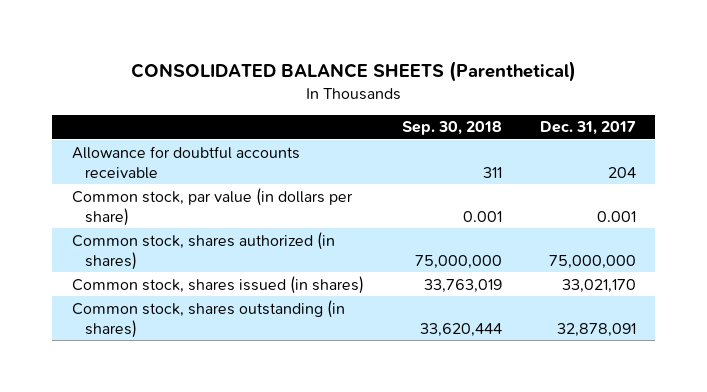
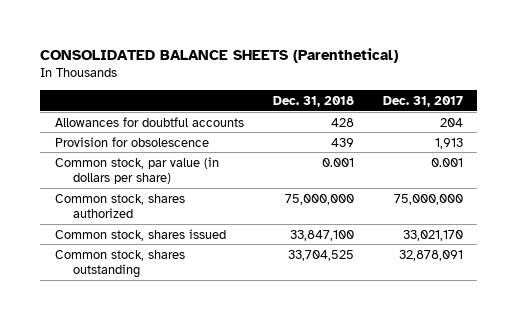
- | Sep. 30, 2018 | Dec. 31, 2017
+ | Dec. 31, 2018 | Dec. 31, 2017
- Allowance for doubtful accounts receivable | 311 | 204
+ Allowances for doubtful accounts | 428 | 204
+ Provision for obsolescence | 439 | 1,913
- Common stock, shares authorized (in shares) | 75,000,000 | 75,000,000
- Common stock, shares issued (in shares) | 33,763,019 | 33,021,170
- Common stock, shares outstanding (in shares) | 33,620,444 | 32,878,091
+ Common stock, shares authorized | 75,000,000 | 75,000,000
+ Common stock, shares issued | 33,847,100 | 33,021,170
+ Common stock, shares outstanding | 33,704,525 | 32,878,091

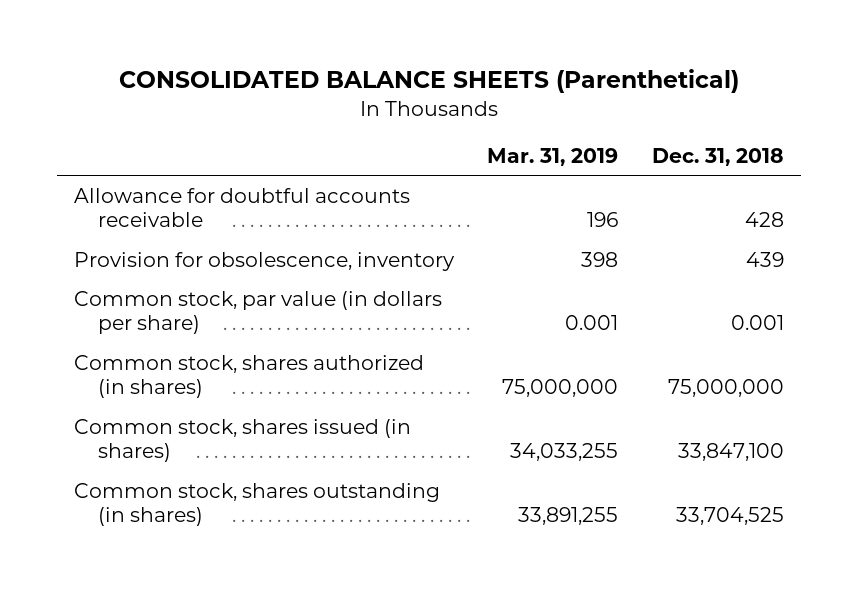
- | Dec. 31, 2018 | Dec. 31, 2017
+ | Mar. 31, 2019 | Dec. 31, 2018
- Allowances for doubtful accounts | 428 | 204
- Provision for obsolescence | 439 | 1,913
+ Allowance for doubtful accounts receivable | 196 | 428
+ Provision for obsolescence, inventory | 398 | 439
- Common stock, shares authorized | 75,000,000 | 75,000,000
- Common stock, shares issued | 33,847,100 | 33,021,170
- Common stock, shares outstanding | 33,704,525 | 32,878,091
+ Common stock, shares authorized (in shares) | 75,000,000 | 75,000,000
+ Common stock, shares issued (in shares) | 34,033,255 | 33,847,100
+ Common stock, shares outstanding (in shares) | 33,891,255 | 33,704,525

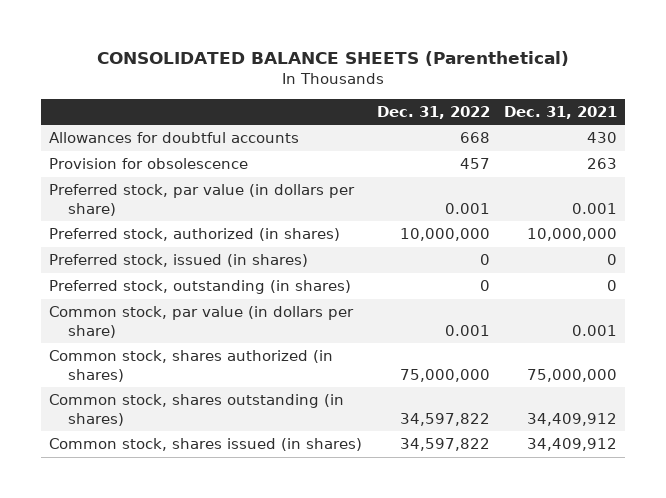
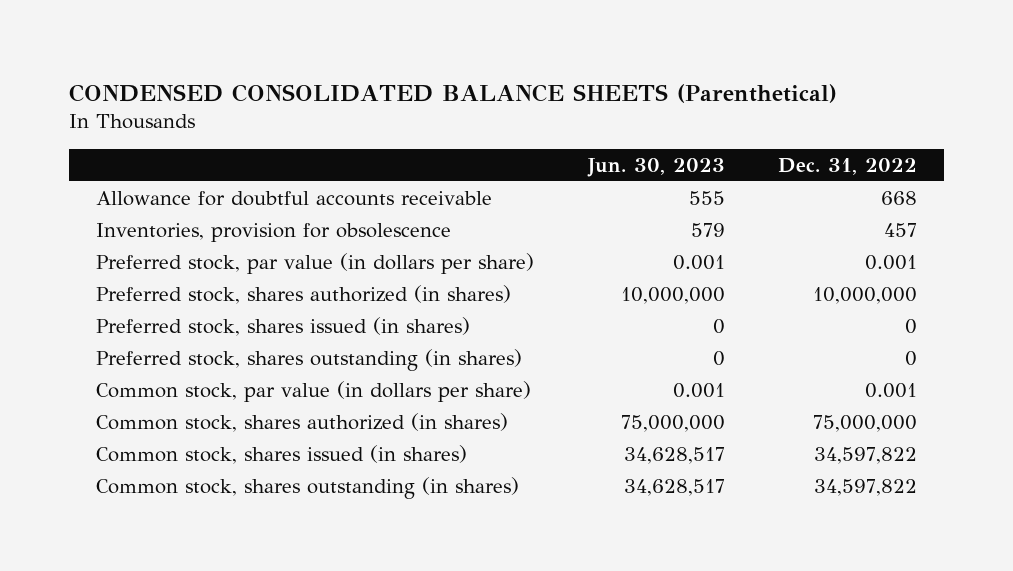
- CONSOLIDATED BALANCE SHEETS (Parenthetical)
+ CONDENSED CONSOLIDATED BALANCE SHEETS (Parenthetical)
- | Dec. 31, 2022 | Dec. 31, 2021
+ | Jun. 30, 2023 | Dec. 31, 2022
- Allowances for doubtful accounts | 668 | 430
- Provision for obsolescence | 457 | 263
+ Allowance for doubtful accounts receivable | 555 | 668
+ Inventories, provision for obsolescence | 579 | 457
- Preferred stock, authorized (in shares) | 10,000,000 | 10,000,000
- Preferred stock, issued (in shares) | 0 | 0
- Preferred stock, outstanding (in shares) | 0 | 0
+ Preferred stock, shares authorized (in shares) | 10,000,000 | 10,000,000
+ Preferred stock, shares issued (in shares) | 0 | 0
+ Preferred stock, shares outstanding (in shares) | 0 | 0
moved down: Common stock, shares outstanding (in shares) | 34,628,517 | 34,597,822

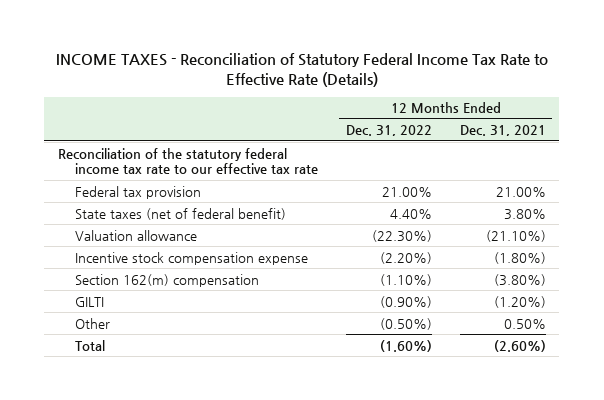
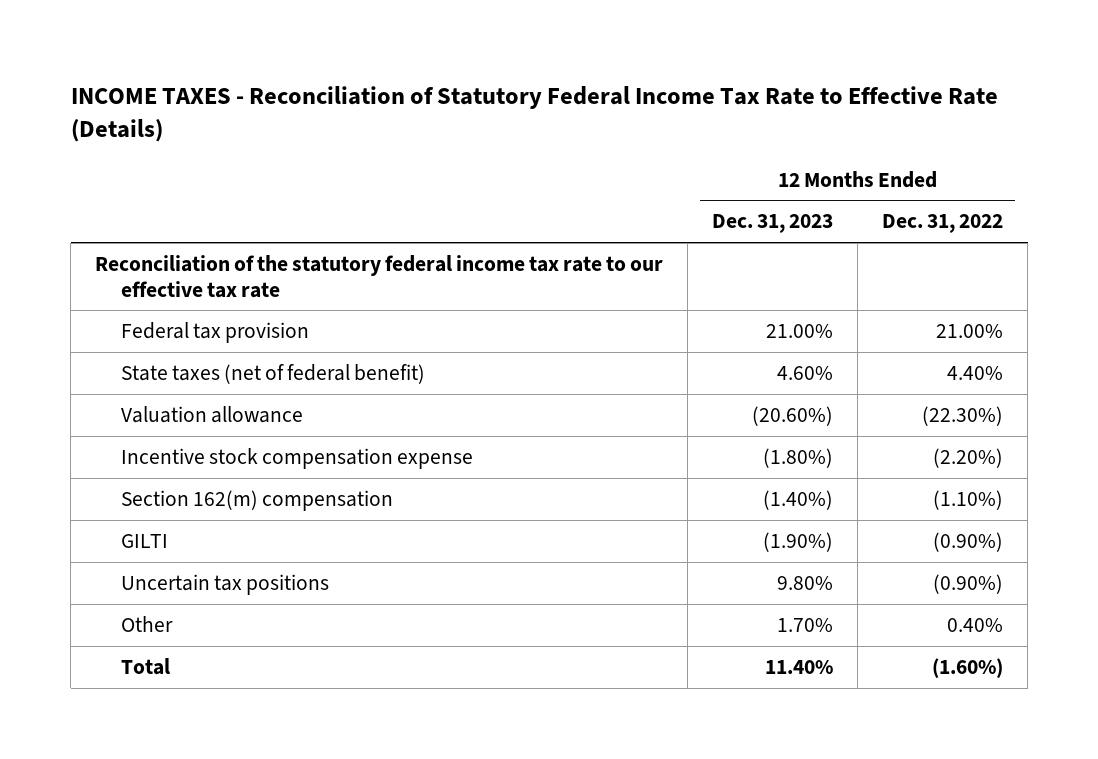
- | 12 Months Ended Dec. 31, 2022 | 12 Months Ended Dec. 31, 2021
+ | 12 Months Ended Dec. 31, 2023 | 12 Months Ended Dec. 31, 2022
- Other | (0.50%) | 0.50%
+ Uncertain tax positions | 9.80% | (0.90%)
+ Other | 1.70% | 0.40%

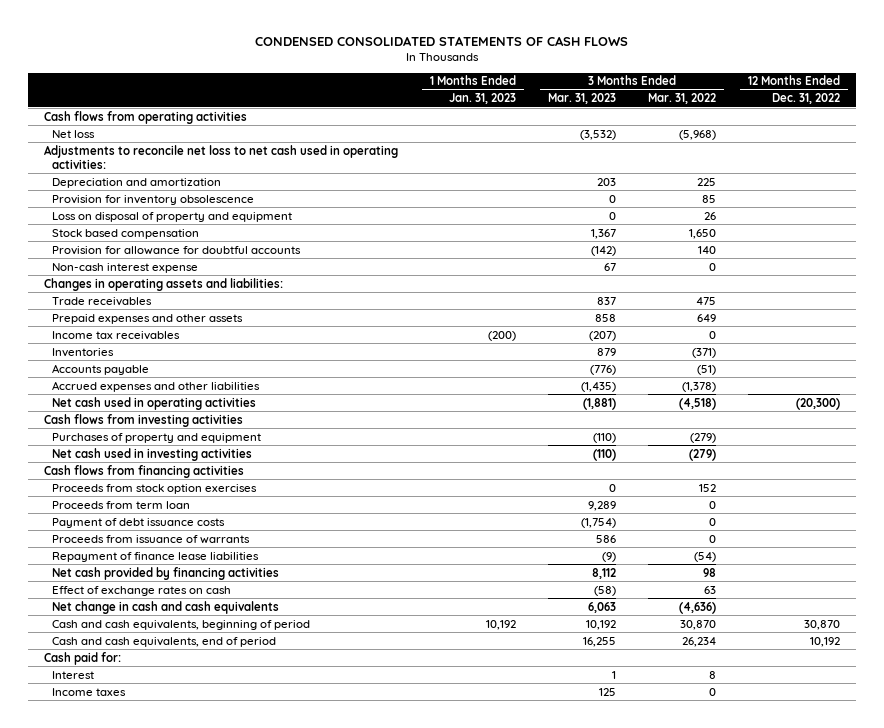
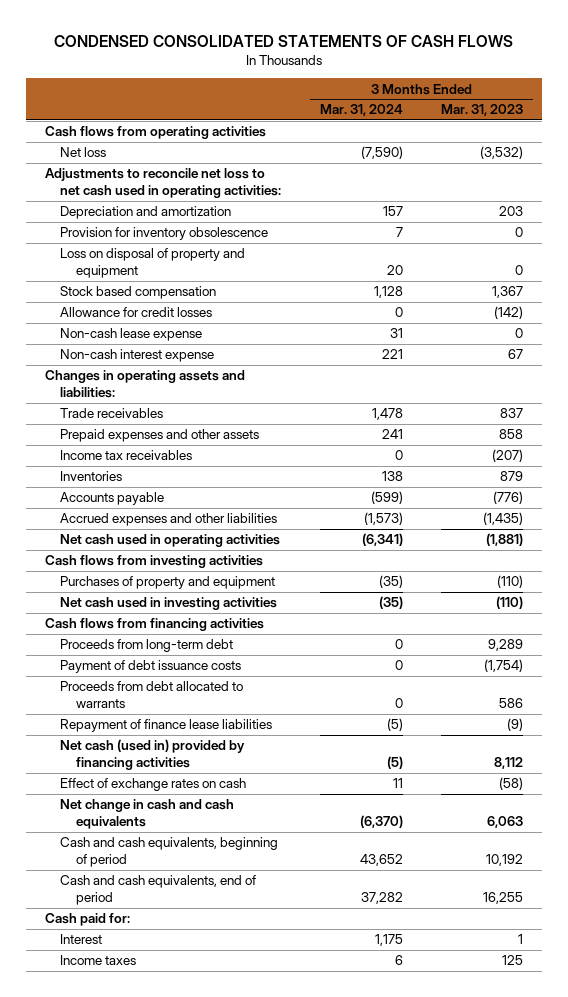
- | 1 Months Ended Jan. 31, 2023 | 3 Months Ended Mar. 31, 2023 | 3 Months Ended Mar. 31, 2022 | 12 Months Ended Dec. 31, 2022
+ | 3 Months Ended Mar. 31, 2024 | 3 Months Ended Mar. 31, 2023
- Provision for allowance for doubtful accounts | | (142) | 140 |
+ Allowance for credit losses | 0 | (142)
+ Non-cash lease expense | 31 | 0
- Proceeds from stock option exercises | | 0 | 152 |
- Proceeds from term loan | | 9,289 | 0 |
+ Proceeds from long-term debt | 0 | 9,289
- Proceeds from issuance of warrants | | 586 | 0 |
+ Proceeds from debt allocated to warrants | 0 | 586
- Net cash provided by financing activities | | 8,112 | 98 |
+ Net cash (used in) provided by financing activities | (5) | 8,112

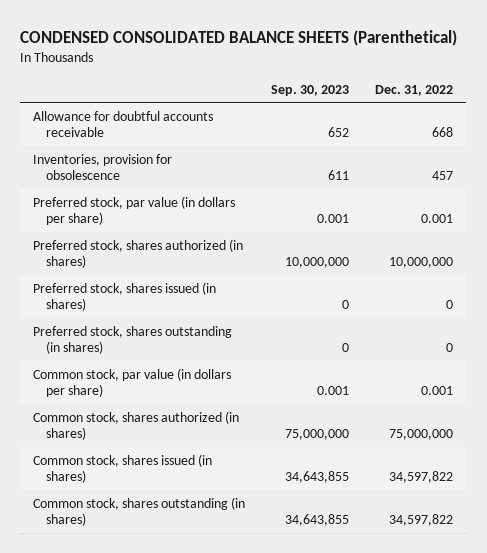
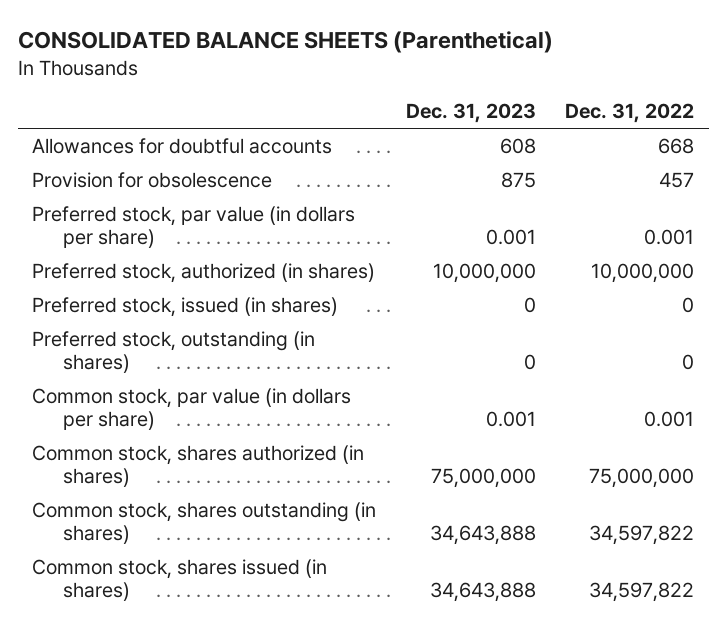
- CONDENSED CONSOLIDATED BALANCE SHEETS (Parenthetical)
+ CONSOLIDATED BALANCE SHEETS (Parenthetical)
- | Sep. 30, 2023 | Dec. 31, 2022
+ | Dec. 31, 2023 | Dec. 31, 2022
- Allowance for doubtful accounts receivable | 652 | 668
- Inventories, provision for obsolescence | 611 | 457
+ Allowances for doubtful accounts | 608 | 668
+ Provision for obsolescence | 875 | 457
- Preferred stock, shares authorized (in shares) | 10,000,000 | 10,000,000
- Preferred stock, shares issued (in shares) | 0 | 0
- Preferred stock, shares outstanding (in shares) | 0 | 0
+ Preferred stock, authorized (in shares) | 10,000,000 | 10,000,000
+ Preferred stock, issued (in shares) | 0 | 0
+ Preferred stock, outstanding (in shares) | 0 | 0
moved down: Common stock, shares issued (in shares) | 34,643,888 | 34,597,822

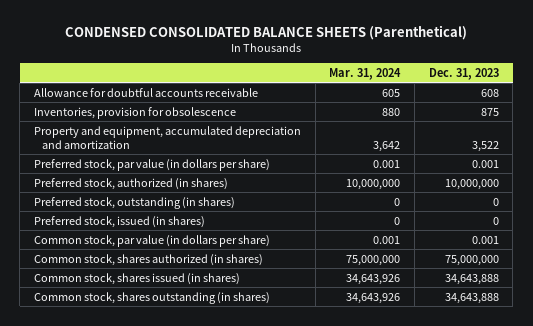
- CONSOLIDATED BALANCE SHEETS (Parenthetical)
+ CONDENSED CONSOLIDATED BALANCE SHEETS (Parenthetical)
- | Dec. 31, 2023 | Dec. 31, 2022
+ | Mar. 31, 2024 | Dec. 31, 2023
- Allowances for doubtful accounts | 608 | 668
- Provision for obsolescence | 875 | 457
+ Allowance for doubtful accounts receivable | 605 | 608
+ Inventories, provision for obsolescence | 880 | 875
+ Property and equipment, accumulated depreciation and amortization | 3,642 | 3,522
moved down: Preferred stock, issued (in shares) | 0 | 0
moved down: Common stock, shares outstanding (in shares) | 34,643,926 | 34,643,888

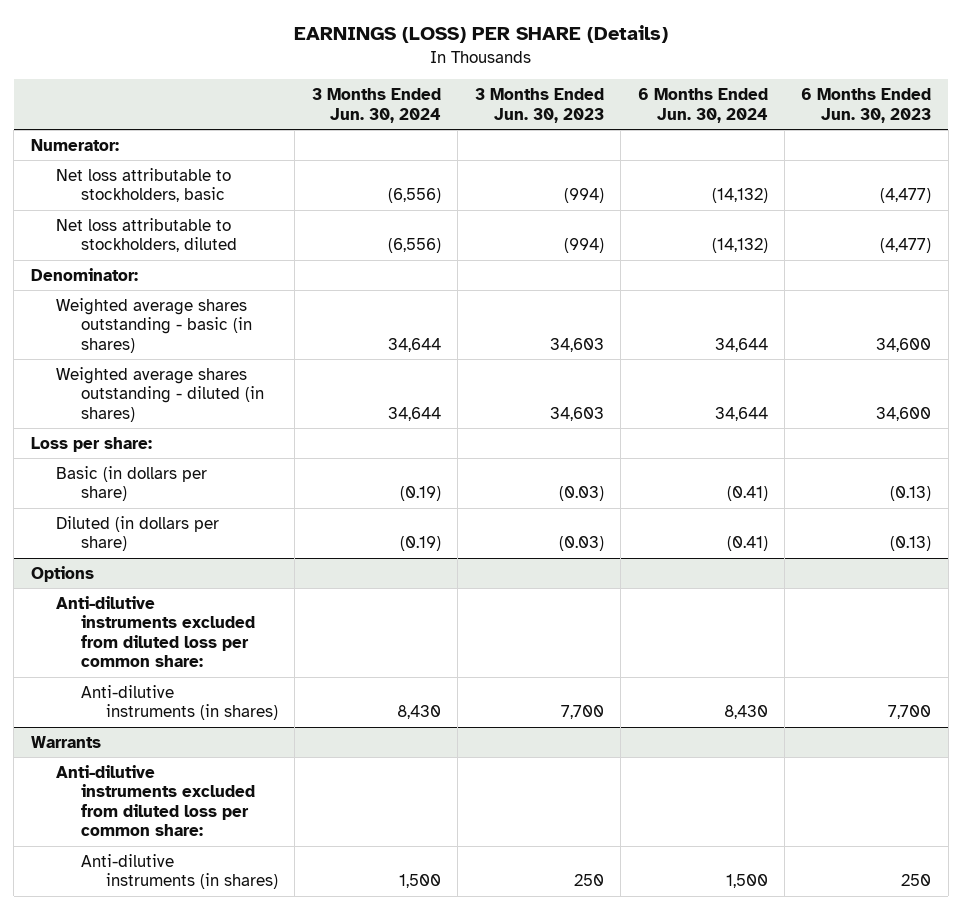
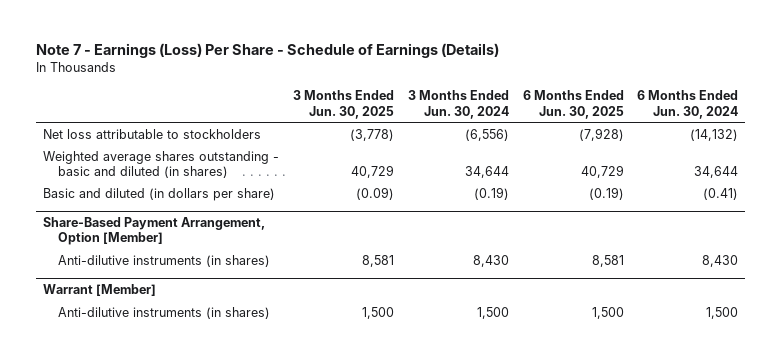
- EARNINGS (LOSS) PER SHARE (Details)
+ Note 7 - Earnings (Loss) Per Share - Schedule of Earnings (Details)
- | 3 Months Ended Jun. 30, 2024 | 3 Months Ended Jun. 30, 2023 | 6 Months Ended Jun. 30, 2024 | 6 Months Ended Jun. 30, 2023
+ | 3 Months Ended Jun. 30, 2025 | 3 Months Ended Jun. 30, 2024 | 6 Months Ended Jun. 30, 2025 | 6 Months Ended Jun. 30, 2024
- Numerator:
- Net loss attributable to stockholders, basic | (6,556) | (994) | (14,132) | (4,477)
- Net loss attributable to stockholders, diluted | (6,556) | (994) | (14,132) | (4,477)
- Denominator:
- Weighted average shares outstanding - basic (in shares) | 34,644 | 34,603 | 34,644 | 34,600
- Weighted average shares outstanding - diluted (in shares) | 34,644 | 34,603 | 34,644 | 34,600
- Loss per share:
- Basic (in dollars per share) | (0.19) | (0.03) | (0.41) | (0.13)
- Diluted (in dollars per share) | (0.19) | (0.03) | (0.41) | (0.13)
- Options
- Anti-dilutive instruments excluded from diluted loss per common share:
+ Net loss attributable to stockholders | (3,778) | (6,556) | (7,928) | (14,132)
+ Weighted average shares outstanding - basic and diluted (in shares) | 40,729 | 34,644 | 40,729 | 34,644
+ Basic and diluted (in dollars per share) | (0.09) | (0.19) | (0.19) | (0.41)
+ Share-Based Payment Arrangement, Option [Member]
- Warrants
- Anti-dilutive instruments excluded from diluted loss per common share:
+ Warrant [Member]

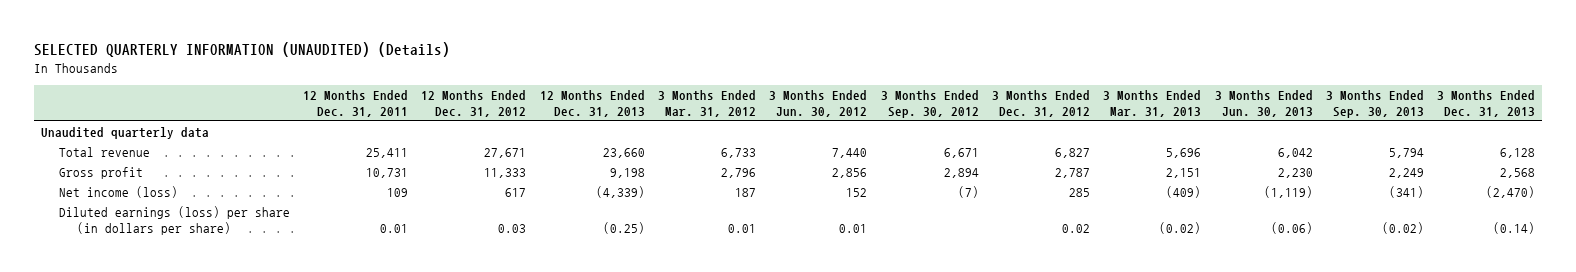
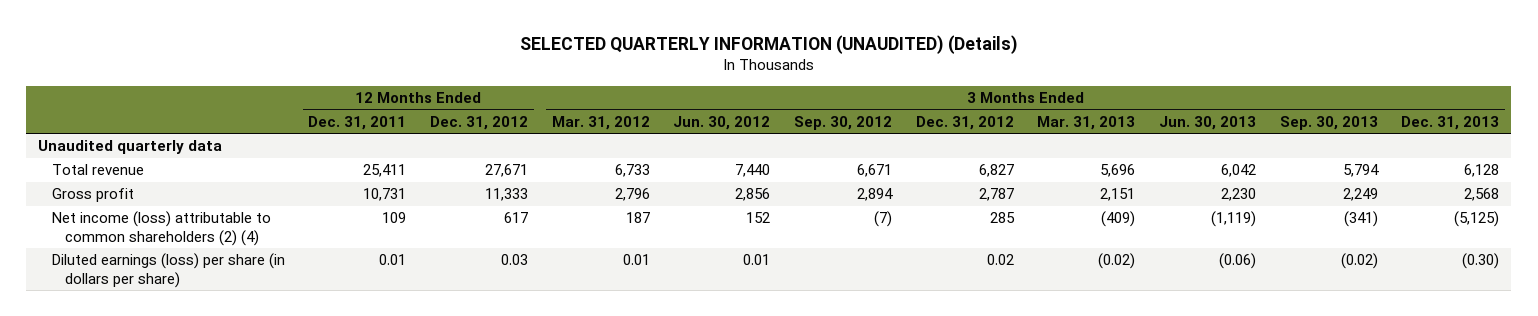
- | 12 Months Ended Dec. 31, 2011 | 12 Months Ended Dec. 31, 2012 | 12 Months Ended Dec. 31, 2013 | 3 Months Ended Mar. 31, 2012 | 3 Months Ended Jun. 30, 2012 | 3 Months Ended Sep. 30, 2012 | 3 Months Ended Dec. 31, 2012 | 3 Months Ended Mar. 31, 2013 | 3 Months Ended Jun. 30, 2013 | 3 Months Ended Sep. 30, 2013 | 3 Months Ended Dec. 31, 2013
+ | 12 Months Ended Dec. 31, 2011 | 12 Months Ended Dec. 31, 2012 | 3 Months Ended Mar. 31, 2012 | 3 Months Ended Jun. 30, 2012 | 3 Months Ended Sep. 30, 2012 | 3 Months Ended Dec. 31, 2012 | 3 Months Ended Mar. 31, 2013 | 3 Months Ended Jun. 30, 2013 | 3 Months Ended Sep. 30, 2013 | 3 Months Ended Dec. 31, 2013
- Net income (loss) | 109 | 617 | (4,339) | 187 | 152 | (7) | 285 | (409) | (1,119) | (341) | (2,470)
- Diluted earnings (loss) per share (in dollars per share) | 0.01 | 0.03 | (0.25) | 0.01 | 0.01 | | 0.02 | (0.02) | (0.06) | (0.02) | (0.14)
+ Net income (loss) attributable to common shareholders (2) (4) | 109 | 617 | 187 | 152 | (7) | 285 | (409) | (1,119) | (341) | (5,125)
+ Diluted earnings (loss) per share (in dollars per share) | 0.01 | 0.03 | 0.01 | 0.01 | | 0.02 | (0.02) | (0.06) | (0.02) | (0.30)

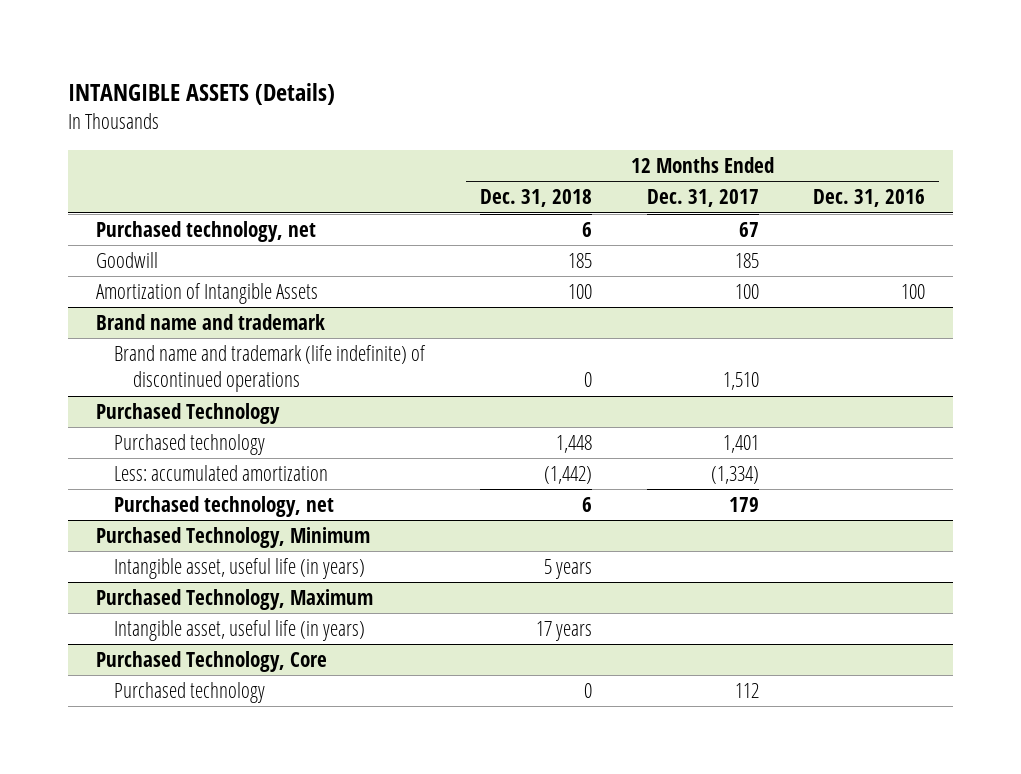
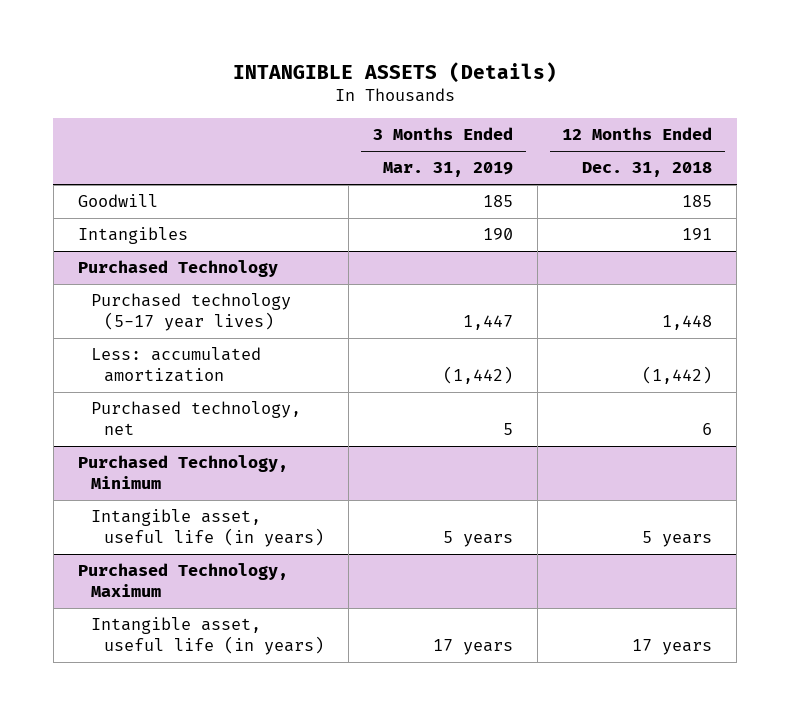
- | 12 Months Ended Dec. 31, 2018 | 12 Months Ended Dec. 31, 2017 | 12 Months Ended Dec. 31, 2016
+ | 3 Months Ended Mar. 31, 2019 | 12 Months Ended Dec. 31, 2018
- Purchased technology, net | 6 | 67 |
- Amortization of Intangible Assets | 100 | 100 | 100
- Brand name and trademark
- Brand name and trademark (life indefinite) of discontinued operations | 0 | 1,510 |
+ Intangibles | 190 | 191
@ Purchased Technology
- Purchased technology | 1,448 | 1,401 |
+ Purchased technology (5-17 year lives) | 1,447 | 1,448
- Purchased Technology, Core
- Purchased technology | 0 | 112 |

